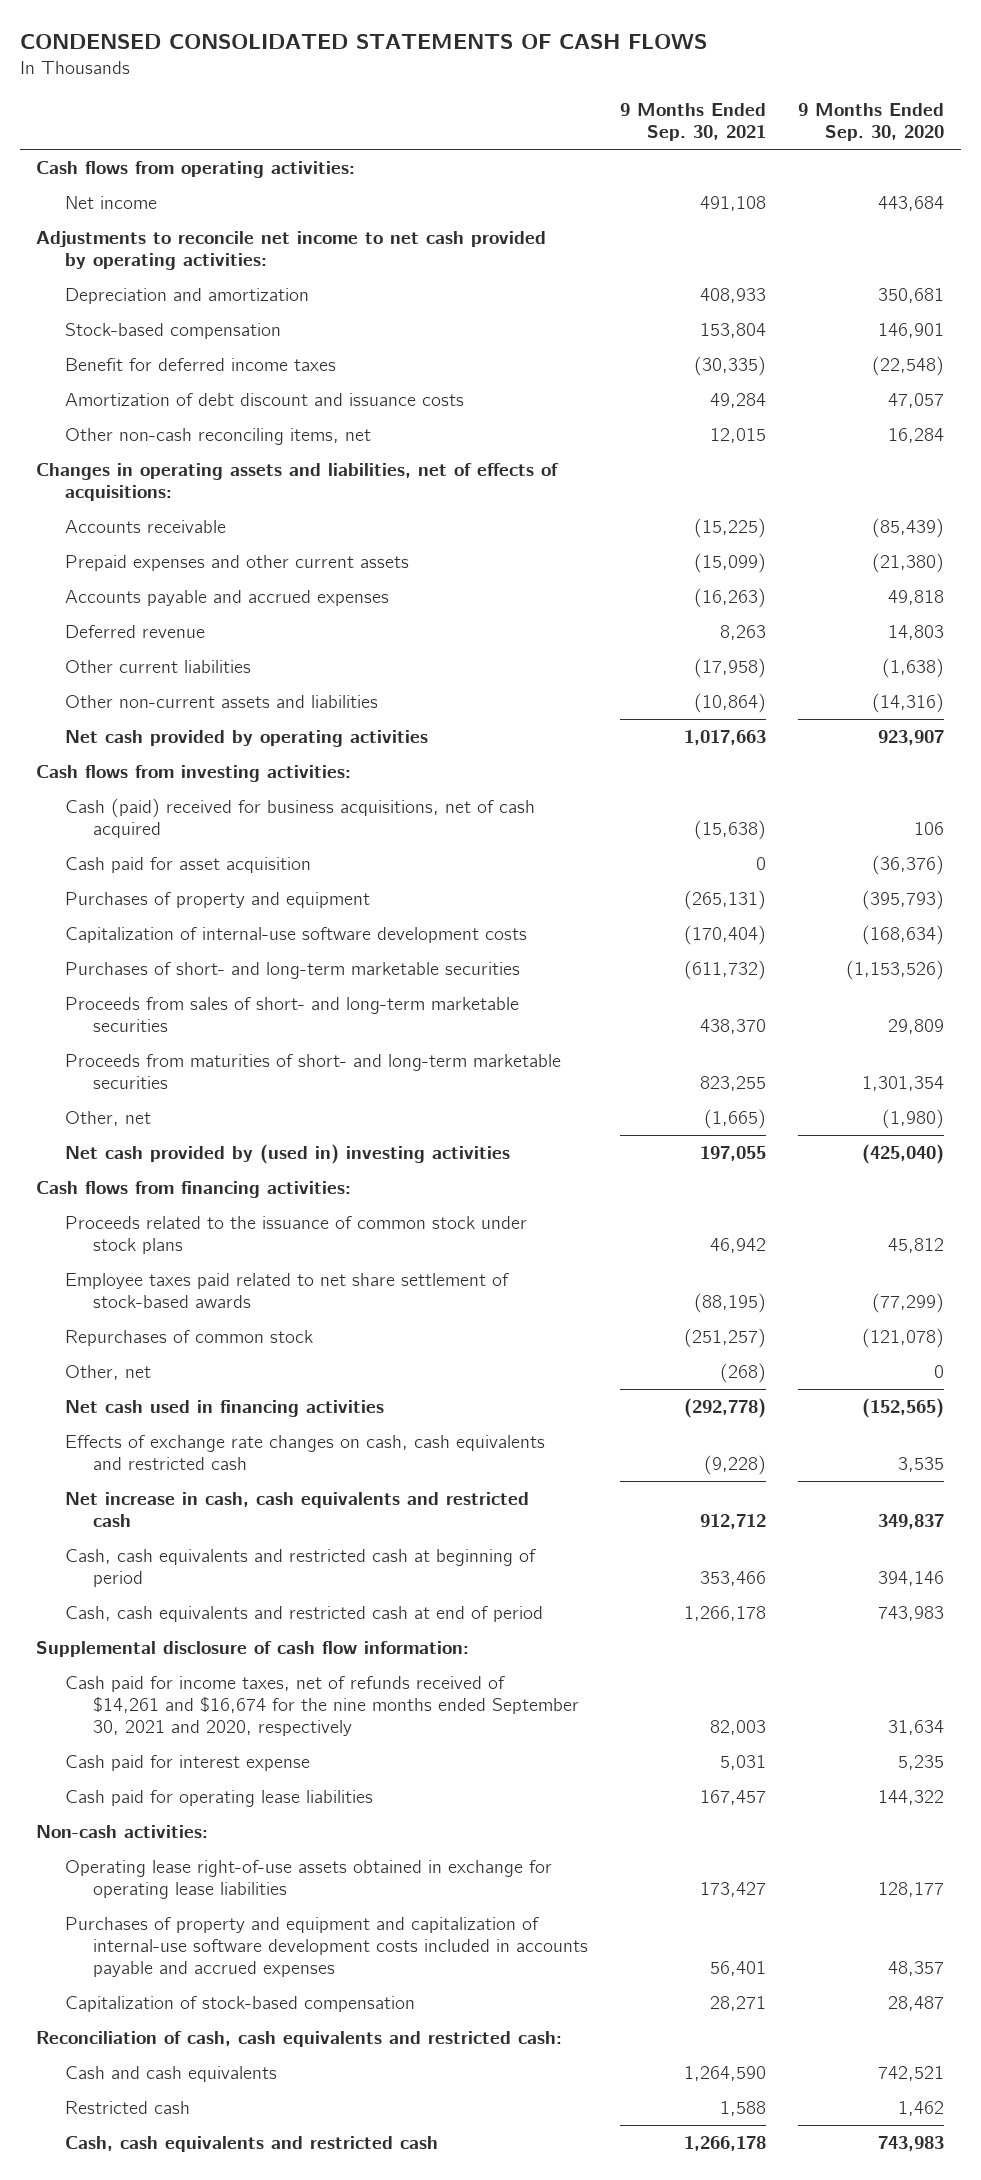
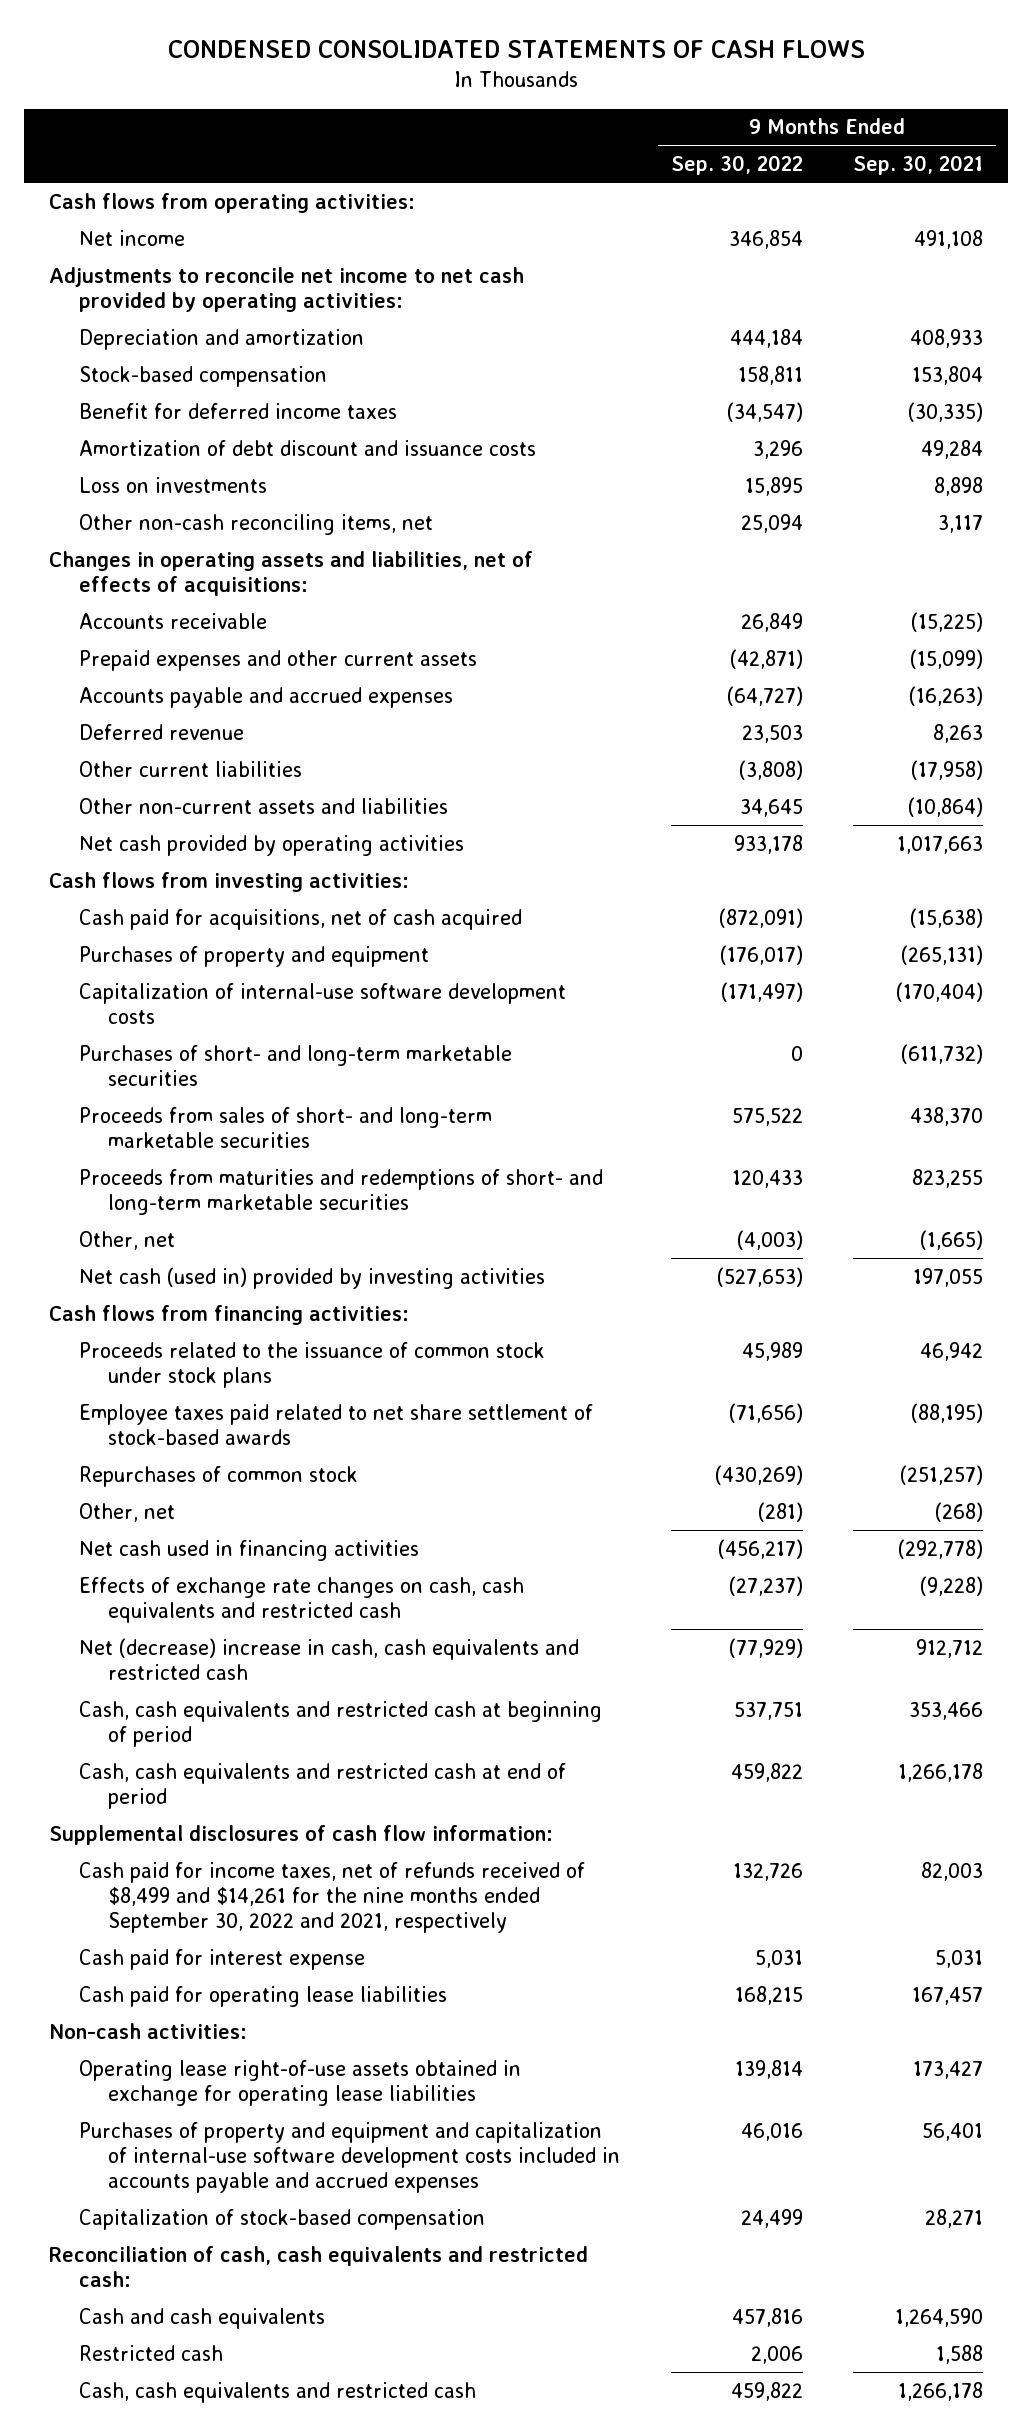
- | 9 Months Ended Sep. 30, 2021 | 9 Months Ended Sep. 30, 2020
+ | 9 Months Ended Sep. 30, 2022 | 9 Months Ended Sep. 30, 2021
- Other non-cash reconciling items, net | 12,015 | 16,284
+ Loss on investments | 15,895 | 8,898
+ Other non-cash reconciling items, net | 25,094 | 3,117
- Cash (paid) received for business acquisitions, net of cash acquired | (15,638) | 106
- Cash paid for asset acquisition | 0 | (36,376)
+ Cash paid for acquisitions, net of cash acquired | (872,091) | (15,638)
- Proceeds from maturities of short- and long-term marketable securities | 823,255 | 1,301,354
+ Proceeds from maturities and redemptions of short- and long-term marketable securities | 120,433 | 823,255
- Net cash provided by (used in) investing activities | 197,055 | (425,040)
+ Net cash (used in) provided by investing activities | (527,653) | 197,055
- Net increase in cash, cash equivalents and restricted cash | 912,712 | 349,837
+ Net (decrease) increase in cash, cash equivalents and restricted cash | (77,929) | 912,712
- Supplemental disclosure of cash flow information:
- Cash paid for income taxes, net of refunds received of $14,261 and $16,674 for the nine months ended September 30, 2021 and 2020, respectively | 82,003 | 31,634
+ Supplemental disclosures of cash flow information:
+ Cash paid for income taxes, net of refunds received of $8,499 and $14,261 for the nine months ended September 30, 2022 and 2021, respectively | 132,726 | 82,003

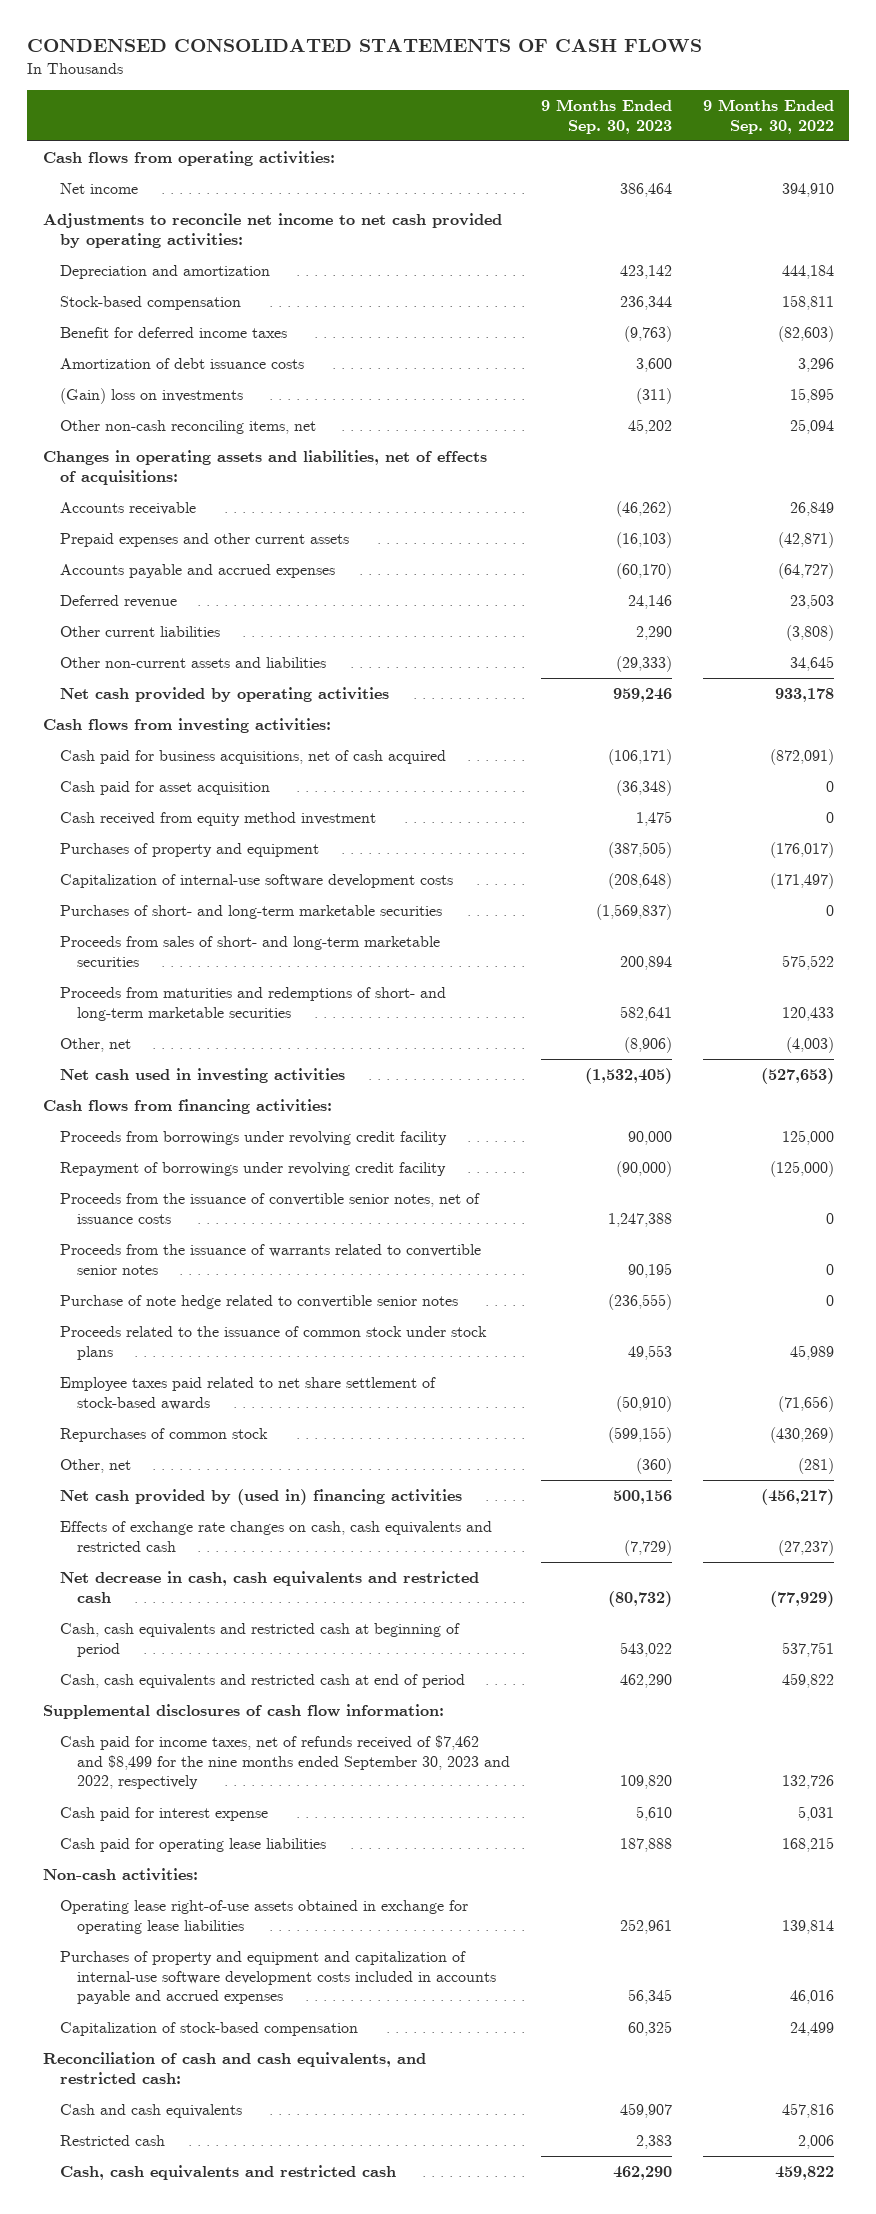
- | 9 Months Ended Sep. 30, 2022 | 9 Months Ended Sep. 30, 2021
+ | 9 Months Ended Sep. 30, 2023 | 9 Months Ended Sep. 30, 2022
- Net income | 346,854 | 491,108
+ Net income | 386,464 | 394,910
- Benefit for deferred income taxes | (34,547) | (30,335)
- Amortization of debt discount and issuance costs | 3,296 | 49,284
- Loss on investments | 15,895 | 8,898
+ Benefit for deferred income taxes | (9,763) | (82,603)
+ Amortization of debt issuance costs | 3,600 | 3,296
+ (Gain) loss on investments | (311) | 15,895
- Cash paid for acquisitions, net of cash acquired | (872,091) | (15,638)
+ Cash paid for business acquisitions, net of cash acquired | (106,171) | (872,091)
+ Cash paid for asset acquisition | (36,348) | 0
+ Cash received from equity method investment | 1,475 | 0
- Net cash (used in) provided by investing activities | (527,653) | 197,055
+ Net cash used in investing activities | (1,532,405) | (527,653)
+ Proceeds from borrowings under revolving credit facility | 90,000 | 125,000
+ Repayment of borrowings under revolving credit facility | (90,000) | (125,000)
+ Proceeds from the issuance of convertible senior notes, net of issuance costs | 1,247,388 | 0
+ Proceeds from the issuance of warrants related to convertible senior notes | 90,195 | 0
+ Purchase of note hedge related to convertible senior notes | (236,555) | 0
- Net cash used in financing activities | (456,217) | (292,778)
+ Net cash provided by (used in) financing activities | 500,156 | (456,217)
- Net (decrease) increase in cash, cash equivalents and restricted cash | (77,929) | 912,712
+ Net decrease in cash, cash equivalents and restricted cash | (80,732) | (77,929)
- Cash paid for income taxes, net of refunds received of $8,499 and $14,261 for the nine months ended September 30, 2022 and 2021, respectively | 132,726 | 82,003
+ Cash paid for income taxes, net of refunds received of $7,462 and $8,499 for the nine months ended September 30, 2023 and 2022, respectively | 109,820 | 132,726
- Reconciliation of cash, cash equivalents and restricted cash:
+ Reconciliation of cash and cash equivalents, and restricted cash:

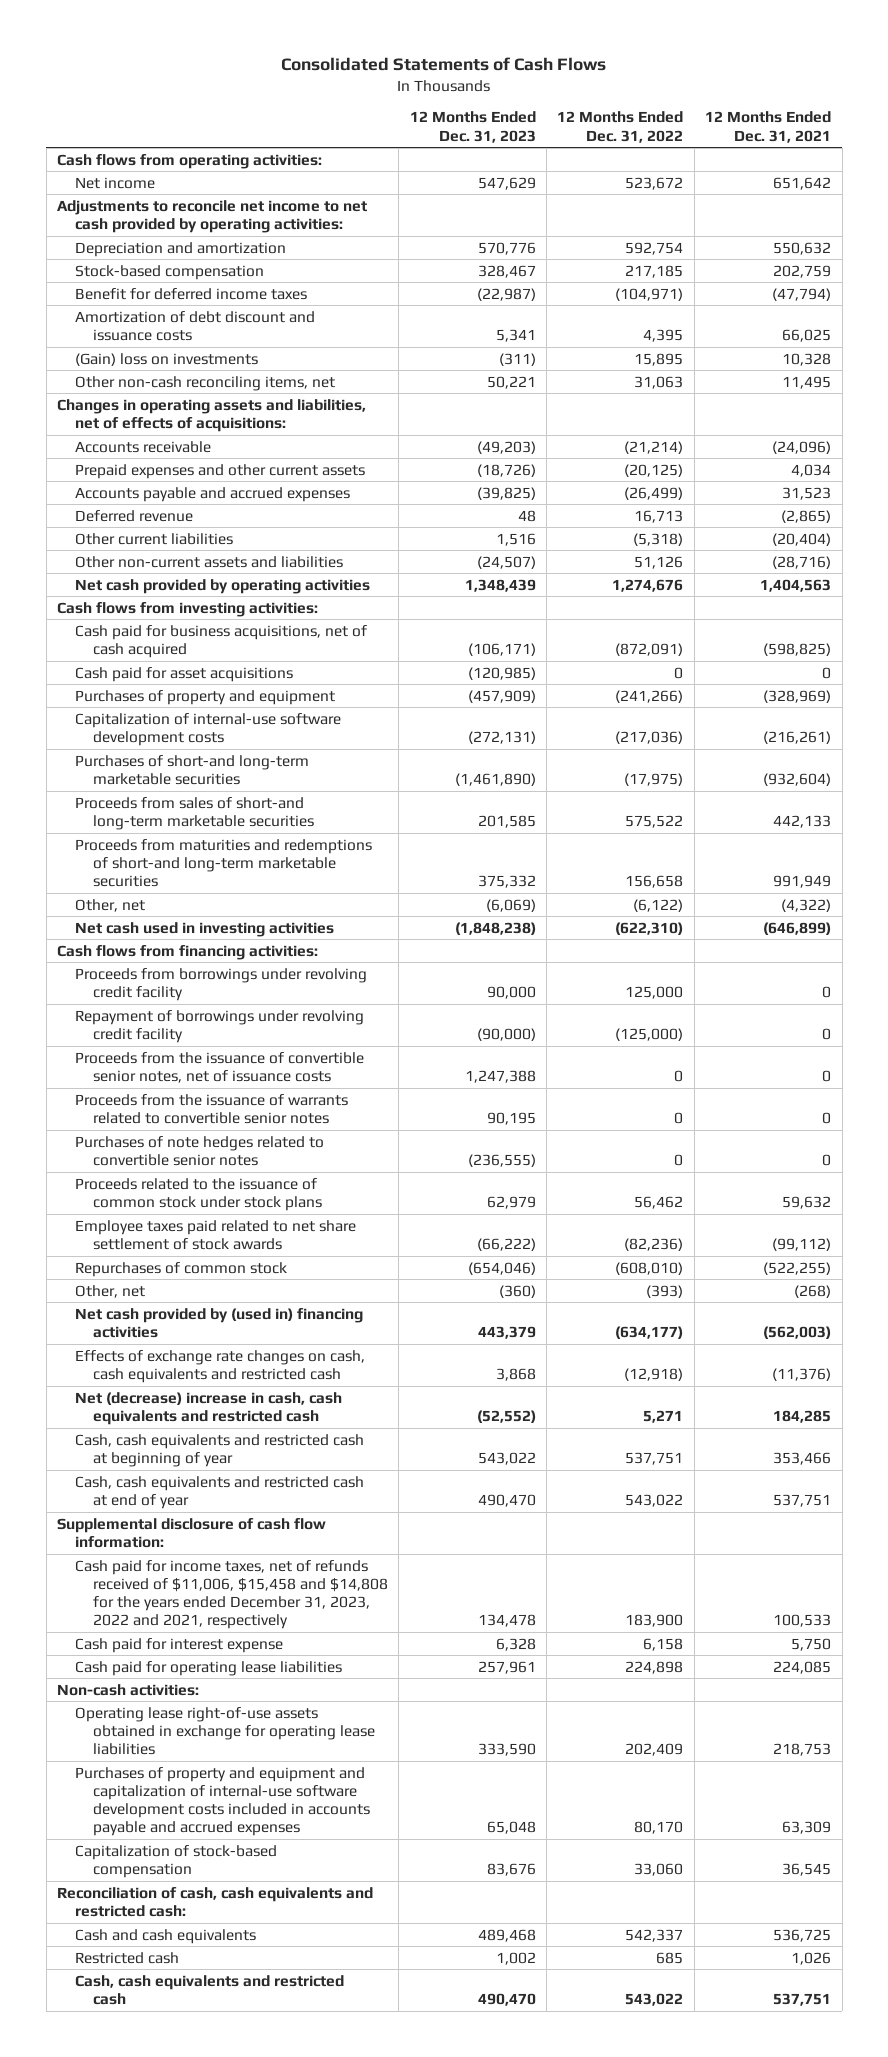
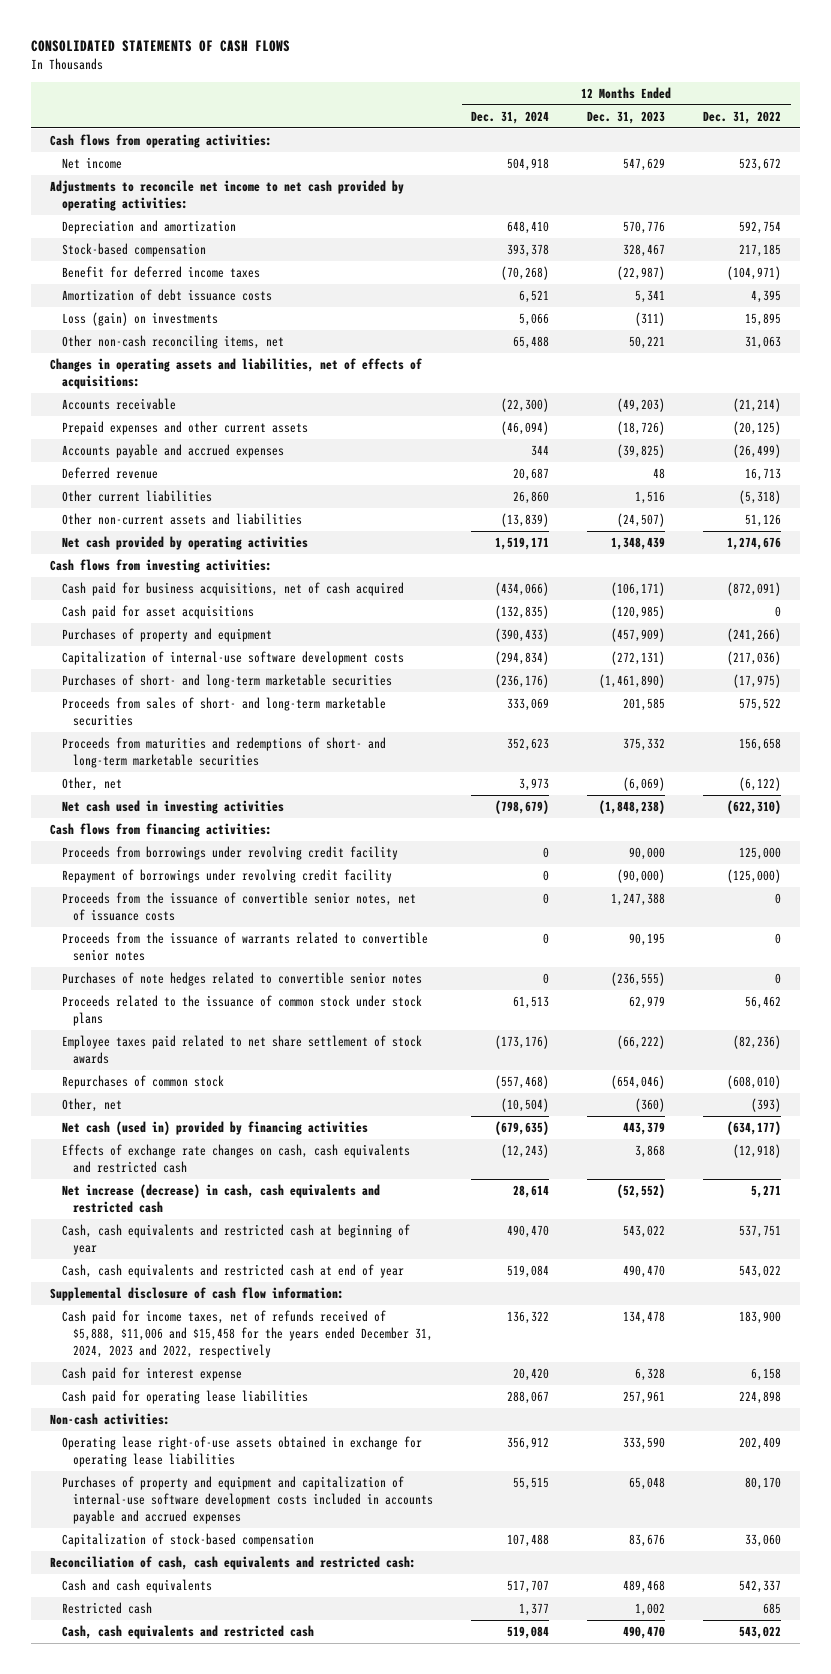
- Consolidated Statements of Cash Flows
+ CONSOLIDATED STATEMENTS OF CASH FLOWS
- | 12 Months Ended Dec. 31, 2023 | 12 Months Ended Dec. 31, 2022 | 12 Months Ended Dec. 31, 2021
+ | 12 Months Ended Dec. 31, 2024 | 12 Months Ended Dec. 31, 2023 | 12 Months Ended Dec. 31, 2022
- Amortization of debt discount and issuance costs | 5,341 | 4,395 | 66,025
- (Gain) loss on investments | (311) | 15,895 | 10,328
+ Amortization of debt issuance costs | 6,521 | 5,341 | 4,395
+ Loss (gain) on investments | 5,066 | (311) | 15,895
- Purchases of short-and long-term marketable securities | (1,461,890) | (17,975) | (932,604)
- Proceeds from sales of short-and long-term marketable securities | 201,585 | 575,522 | 442,133
- Proceeds from maturities and redemptions of short-and long-term marketable securities | 375,332 | 156,658 | 991,949
+ Purchases of short- and long-term marketable securities | (236,176) | (1,461,890) | (17,975)
+ Proceeds from sales of short- and long-term marketable securities | 333,069 | 201,585 | 575,522
+ Proceeds from maturities and redemptions of short- and long-term marketable securities | 352,623 | 375,332 | 156,658
- Net cash provided by (used in) financing activities | 443,379 | (634,177) | (562,003)
+ Net cash (used in) provided by financing activities | (679,635) | 443,379 | (634,177)
- Net (decrease) increase in cash, cash equivalents and restricted cash | (52,552) | 5,271 | 184,285
+ Net increase (decrease) in cash, cash equivalents and restricted cash | 28,614 | (52,552) | 5,271
- Cash paid for income taxes, net of refunds received of $11,006, $15,458 and $14,808 for the years ended December 31, 2023, 2022 and 2021, respectively | 134,478 | 183,900 | 100,533
+ Cash paid for income taxes, net of refunds received of $5,888, $11,006 and $15,458 for the years ended December 31, 2024, 2023 and 2022, respectively | 136,322 | 134,478 | 183,900

